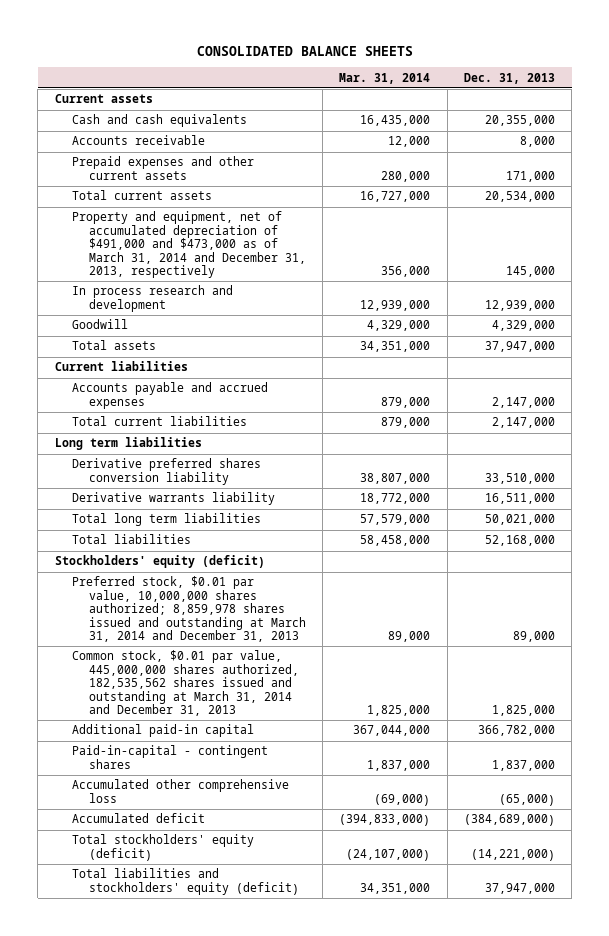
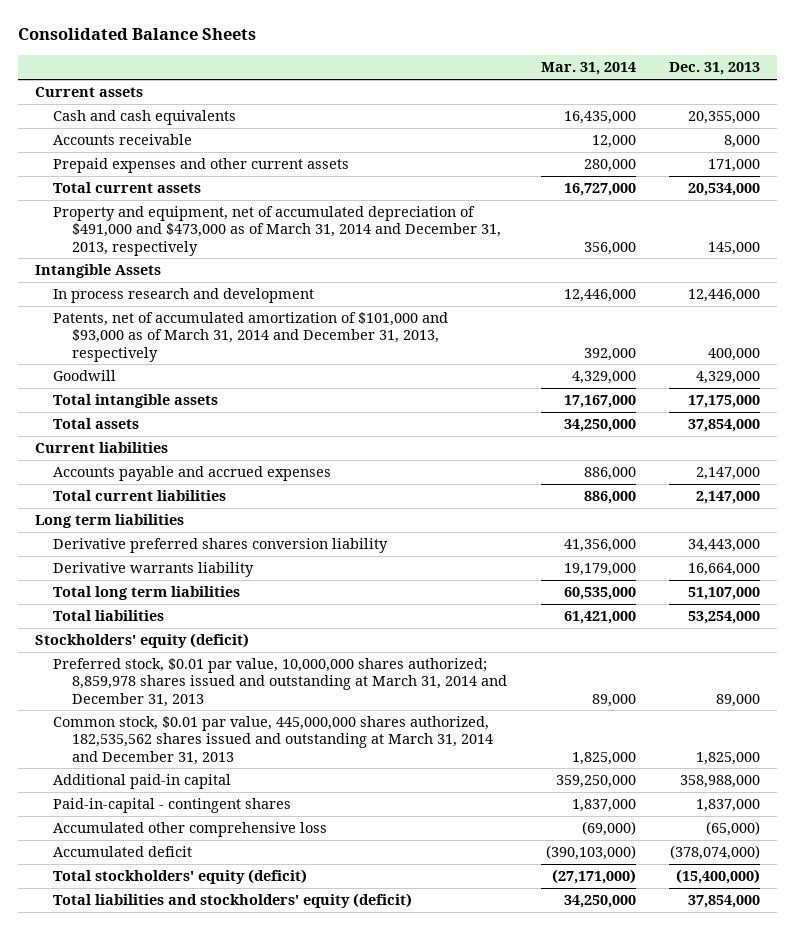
- CONSOLIDATED BALANCE SHEETS
+ Consolidated Balance Sheets
- In process research and development | 12,939,000 | 12,939,000
+ Intangible Assets
+ In process research and development | 12,446,000 | 12,446,000
+ Patents, net of accumulated amortization of $101,000 and $93,000 as of March 31, 2014 and December 31, 2013, respectively | 392,000 | 400,000
- Total assets | 34,351,000 | 37,947,000
+ Total intangible assets | 17,167,000 | 17,175,000
+ Total assets | 34,250,000 | 37,854,000
- Accounts payable and accrued expenses | 879,000 | 2,147,000
- Total current liabilities | 879,000 | 2,147,000
+ Accounts payable and accrued expenses | 886,000 | 2,147,000
+ Total current liabilities | 886,000 | 2,147,000
- Derivative preferred shares conversion liability | 38,807,000 | 33,510,000
- Derivative warrants liability | 18,772,000 | 16,511,000
- Total long term liabilities | 57,579,000 | 50,021,000
- Total liabilities | 58,458,000 | 52,168,000
+ Derivative preferred shares conversion liability | 41,356,000 | 34,443,000
+ Derivative warrants liability | 19,179,000 | 16,664,000
+ Total long term liabilities | 60,535,000 | 51,107,000
+ Total liabilities | 61,421,000 | 53,254,000
- Additional paid-in capital | 367,044,000 | 366,782,000
+ Additional paid-in capital | 359,250,000 | 358,988,000
- Accumulated deficit | (394,833,000) | (384,689,000)
- Total stockholders' equity (deficit) | (24,107,000) | (14,221,000)
- Total liabilities and stockholders' equity (deficit) | 34,351,000 | 37,947,000
+ Accumulated deficit | (390,103,000) | (378,074,000)
+ Total stockholders' equity (deficit) | (27,171,000) | (15,400,000)
+ Total liabilities and stockholders' equity (deficit) | 34,250,000 | 37,854,000

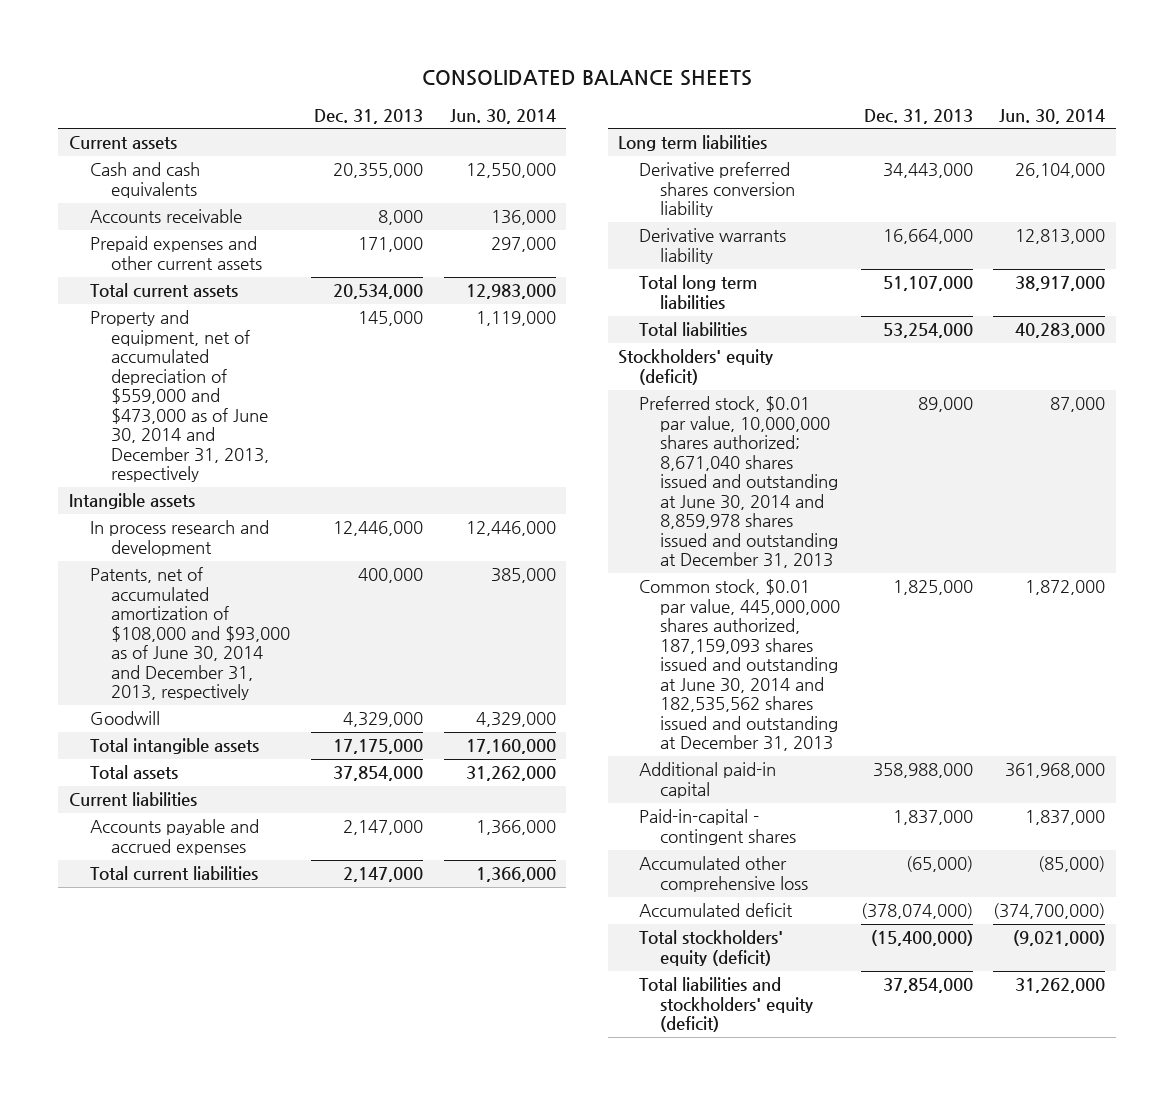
- Consolidated Balance Sheets
+ CONSOLIDATED BALANCE SHEETS
- | Mar. 31, 2014 | Dec. 31, 2013
+ | Dec. 31, 2013 | Jun. 30, 2014
- Property and equipment, net of accumulated depreciation of $491,000 and $473,000 as of March 31, 2014 and December 31, 2013, respectively | 356,000 | 145,000
- Intangible Assets
+ Property and equipment, net of accumulated depreciation of $559,000 and $473,000 as of June 30, 2014 and December 31, 2013, respectively | 145,000 | 1,119,000
+ Intangible assets
- Patents, net of accumulated amortization of $101,000 and $93,000 as of March 31, 2014 and December 31, 2013, respectively | 392,000 | 400,000
+ Patents, net of accumulated amortization of $108,000 and $93,000 as of June 30, 2014 and December 31, 2013, respectively | 400,000 | 385,000
- Preferred stock, $0.01 par value, 10,000,000 shares authorized; 8,859,978 shares issued and outstanding at March 31, 2014 and December 31, 2013 | 89,000 | 89,000
- Common stock, $0.01 par value, 445,000,000 shares authorized, 182,535,562 shares issued and outstanding at March 31, 2014 and December 31, 2013 | 1,825,000 | 1,825,000
+ Preferred stock, $0.01 par value, 10,000,000 shares authorized; 8,671,040 shares issued and outstanding at June 30, 2014 and 8,859,978 shares issued and outstanding at December 31, 2013 | 89,000 | 87,000
+ Common stock, $0.01 par value, 445,000,000 shares authorized, 187,159,093 shares issued and outstanding at June 30, 2014 and 182,535,562 shares issued and outstanding at December 31, 2013 | 1,825,000 | 1,872,000

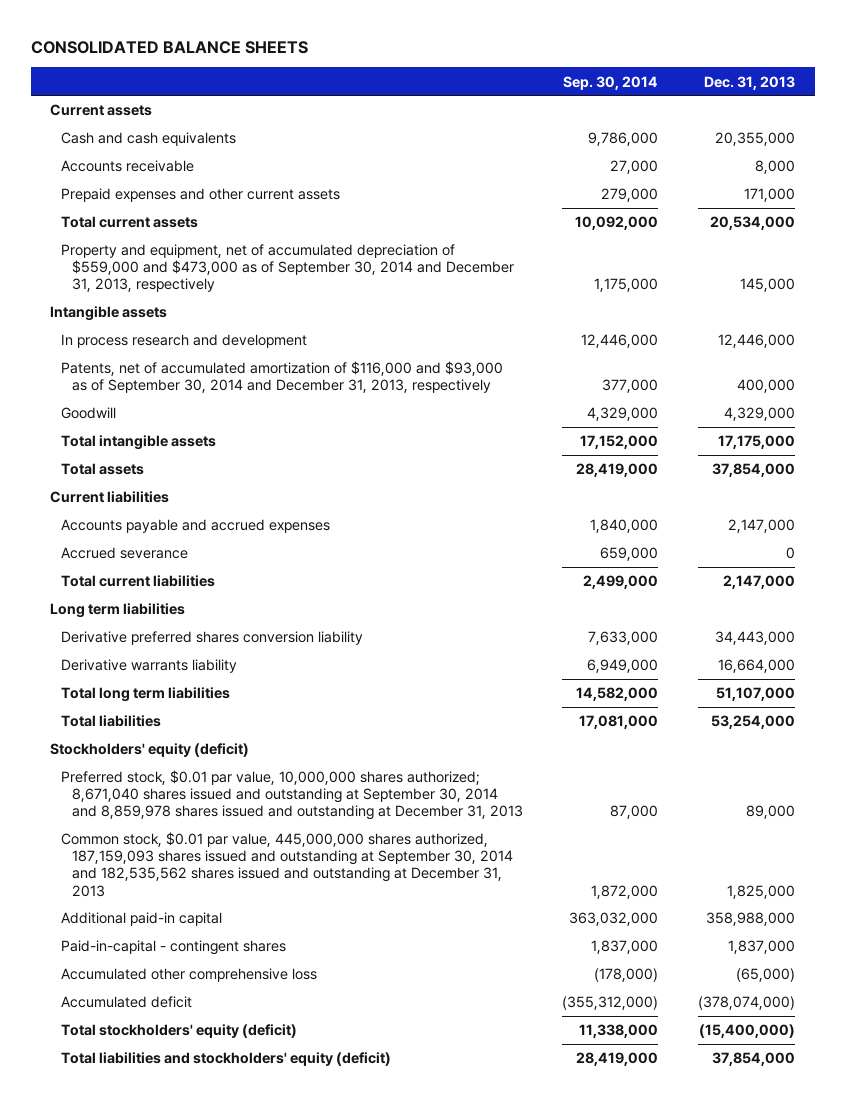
- | Dec. 31, 2013 | Jun. 30, 2014
+ | Sep. 30, 2014 | Dec. 31, 2013
- Property and equipment, net of accumulated depreciation of $559,000 and $473,000 as of June 30, 2014 and December 31, 2013, respectively | 145,000 | 1,119,000
+ Property and equipment, net of accumulated depreciation of $559,000 and $473,000 as of September 30, 2014 and December 31, 2013, respectively | 1,175,000 | 145,000
- Patents, net of accumulated amortization of $108,000 and $93,000 as of June 30, 2014 and December 31, 2013, respectively | 400,000 | 385,000
+ Patents, net of accumulated amortization of $116,000 and $93,000 as of September 30, 2014 and December 31, 2013, respectively | 377,000 | 400,000
+ Accrued severance | 659,000 | 0
- Preferred stock, $0.01 par value, 10,000,000 shares authorized; 8,671,040 shares issued and outstanding at June 30, 2014 and 8,859,978 shares issued and outstanding at December 31, 2013 | 89,000 | 87,000
- Common stock, $0.01 par value, 445,000,000 shares authorized, 187,159,093 shares issued and outstanding at June 30, 2014 and 182,535,562 shares issued and outstanding at December 31, 2013 | 1,825,000 | 1,872,000
+ Preferred stock, $0.01 par value, 10,000,000 shares authorized; 8,671,040 shares issued and outstanding at September 30, 2014 and 8,859,978 shares issued and outstanding at December 31, 2013 | 87,000 | 89,000
+ Common stock, $0.01 par value, 445,000,000 shares authorized, 187,159,093 shares issued and outstanding at September 30, 2014 and 182,535,562 shares issued and outstanding at December 31, 2013 | 1,872,000 | 1,825,000

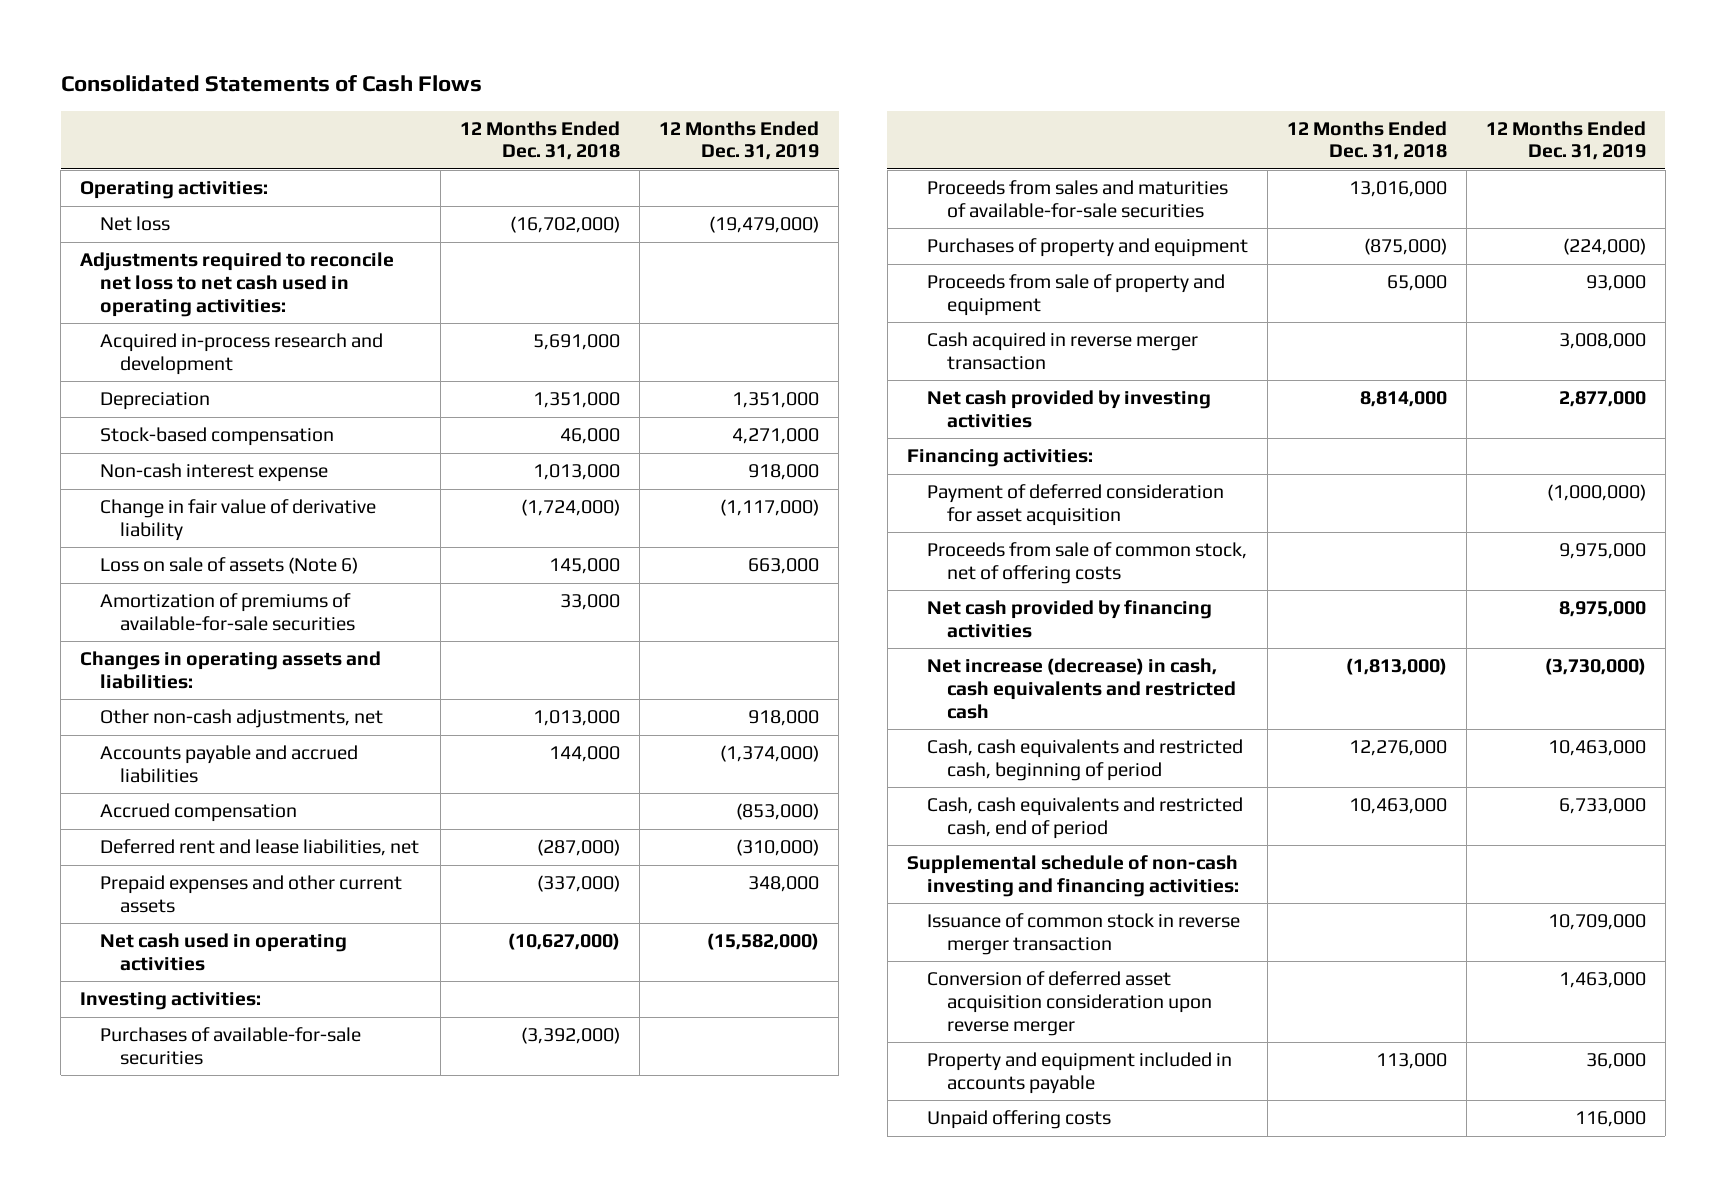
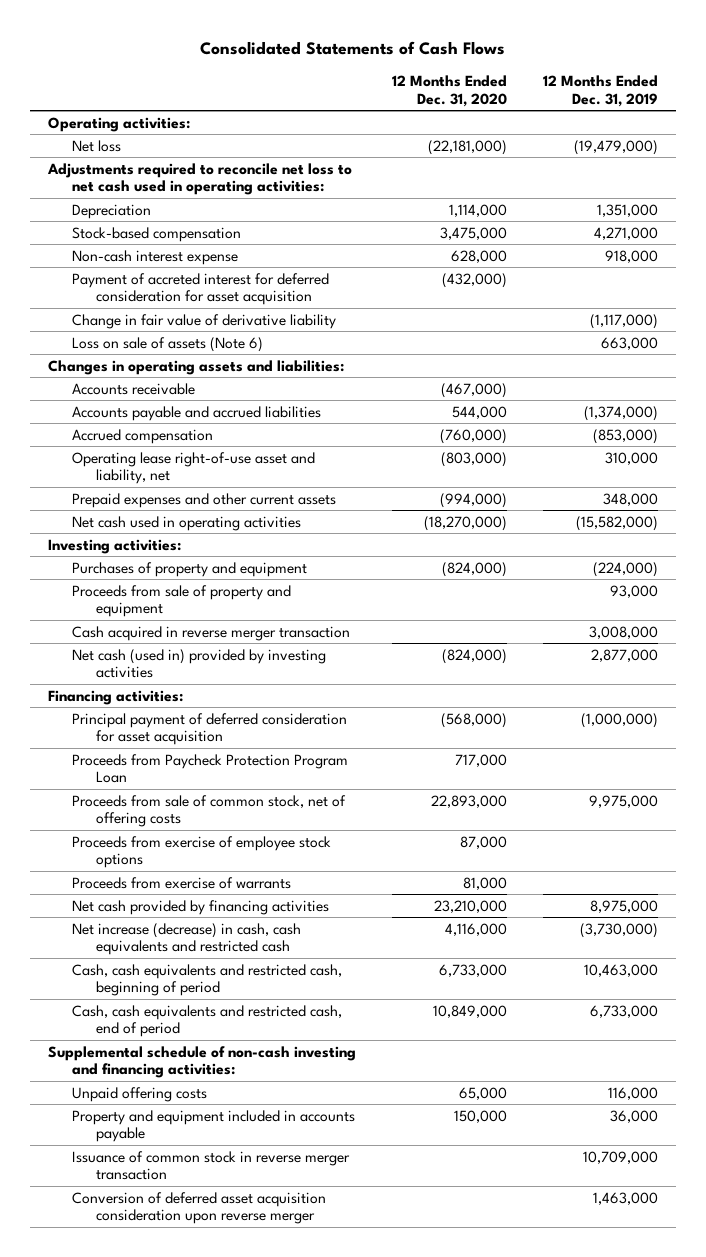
- | 12 Months Ended Dec. 31, 2018 | 12 Months Ended Dec. 31, 2019
+ | 12 Months Ended Dec. 31, 2020 | 12 Months Ended Dec. 31, 2019
- Acquired in-process research and development | 5,691,000 |
+ Payment of accreted interest for deferred consideration for asset acquisition | (432,000) |
- Amortization of premiums of available-for-sale securities | 33,000 |
- Other non-cash adjustments, net | 1,013,000 | 918,000
+ Accounts receivable | (467,000) |
- Deferred rent and lease liabilities, net | (287,000) | (310,000)
+ Operating lease right-of-use asset and liability, net | (803,000) | 310,000
- Purchases of available-for-sale securities | (3,392,000) |
- Proceeds from sales and maturities of available-for-sale securities | 13,016,000 |
- Net cash provided by investing activities | 8,814,000 | 2,877,000
+ Net cash (used in) provided by investing activities | (824,000) | 2,877,000
- Payment of deferred consideration for asset acquisition | | (1,000,000)
+ Principal payment of deferred consideration for asset acquisition | (568,000) | (1,000,000)
+ Proceeds from Paycheck Protection Program Loan | 717,000 |
+ Proceeds from exercise of employee stock options | 87,000 |
+ Proceeds from exercise of warrants | 81,000 |
moved up: Unpaid offering costs | 65,000 | 116,000
moved up: Property and equipment included in accounts payable | 150,000 | 36,000

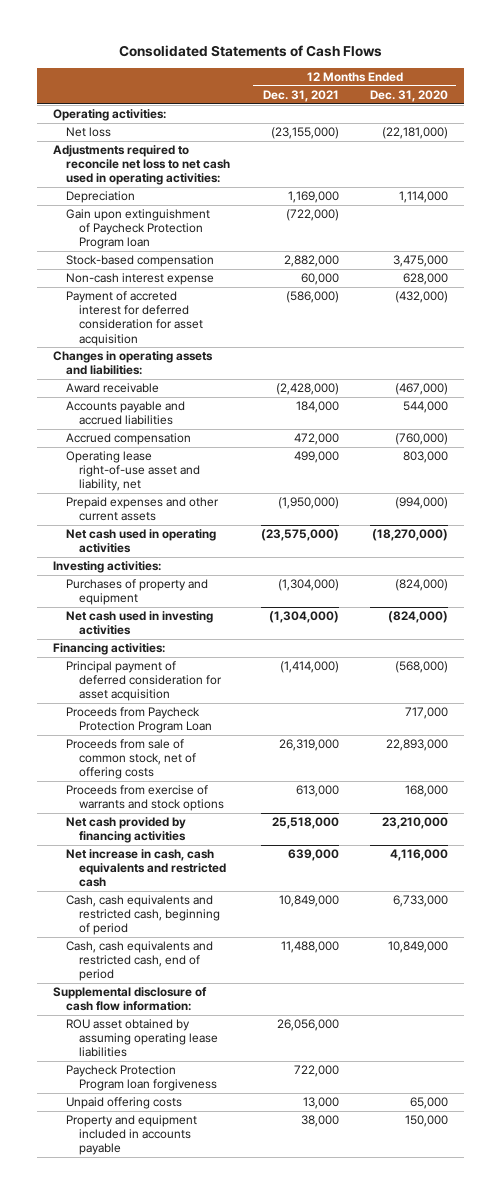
- | 12 Months Ended Dec. 31, 2020 | 12 Months Ended Dec. 31, 2019
+ | 12 Months Ended Dec. 31, 2021 | 12 Months Ended Dec. 31, 2020
+ Gain upon extinguishment of Paycheck Protection Program loan | (722,000) |
- Change in fair value of derivative liability | | (1,117,000)
- Loss on sale of assets (Note 6) | | 663,000
- Accounts receivable | (467,000) |
+ Award receivable | (2,428,000) | (467,000)
- Operating lease right-of-use asset and liability, net | (803,000) | 310,000
+ Operating lease right-of-use asset and liability, net | 499,000 | 803,000
- Proceeds from sale of property and equipment | | 93,000
- Cash acquired in reverse merger transaction | | 3,008,000
- Net cash (used in) provided by investing activities | (824,000) | 2,877,000
+ Net cash used in investing activities | (1,304,000) | (824,000)
- Proceeds from exercise of employee stock options | 87,000 |
- Proceeds from exercise of warrants | 81,000 |
+ Proceeds from exercise of warrants and stock options | 613,000 | 168,000
- Net increase (decrease) in cash, cash equivalents and restricted cash | 4,116,000 | (3,730,000)
+ Net increase in cash, cash equivalents and restricted cash | 639,000 | 4,116,000
- Supplemental schedule of non-cash investing and financing activities:
+ Supplemental disclosure of cash flow information:
+ ROU asset obtained by assuming operating lease liabilities | 26,056,000 |
+ Paycheck Protection Program loan forgiveness | 722,000 |
- Issuance of common stock in reverse merger transaction | | 10,709,000
- Conversion of deferred asset acquisition consideration upon reverse merger | | 1,463,000

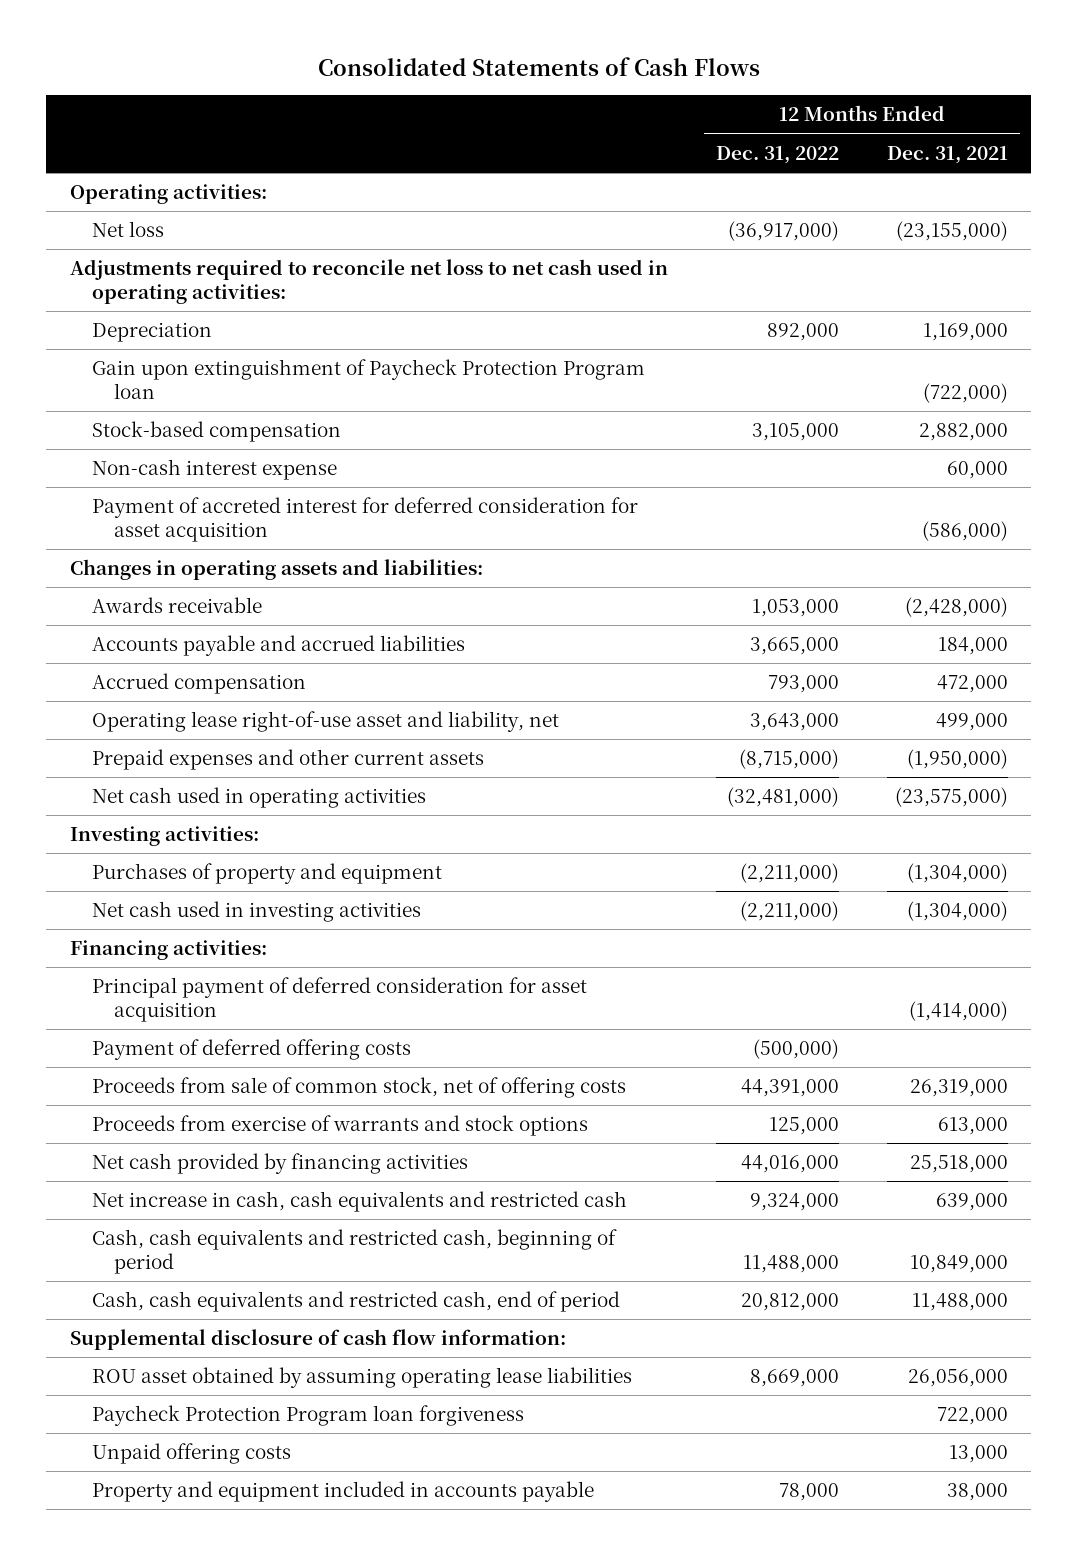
- | 12 Months Ended Dec. 31, 2021 | 12 Months Ended Dec. 31, 2020
+ | 12 Months Ended Dec. 31, 2022 | 12 Months Ended Dec. 31, 2021
- Award receivable | (2,428,000) | (467,000)
+ Awards receivable | 1,053,000 | (2,428,000)
- Proceeds from Paycheck Protection Program Loan | | 717,000
+ Payment of deferred offering costs | (500,000) |

